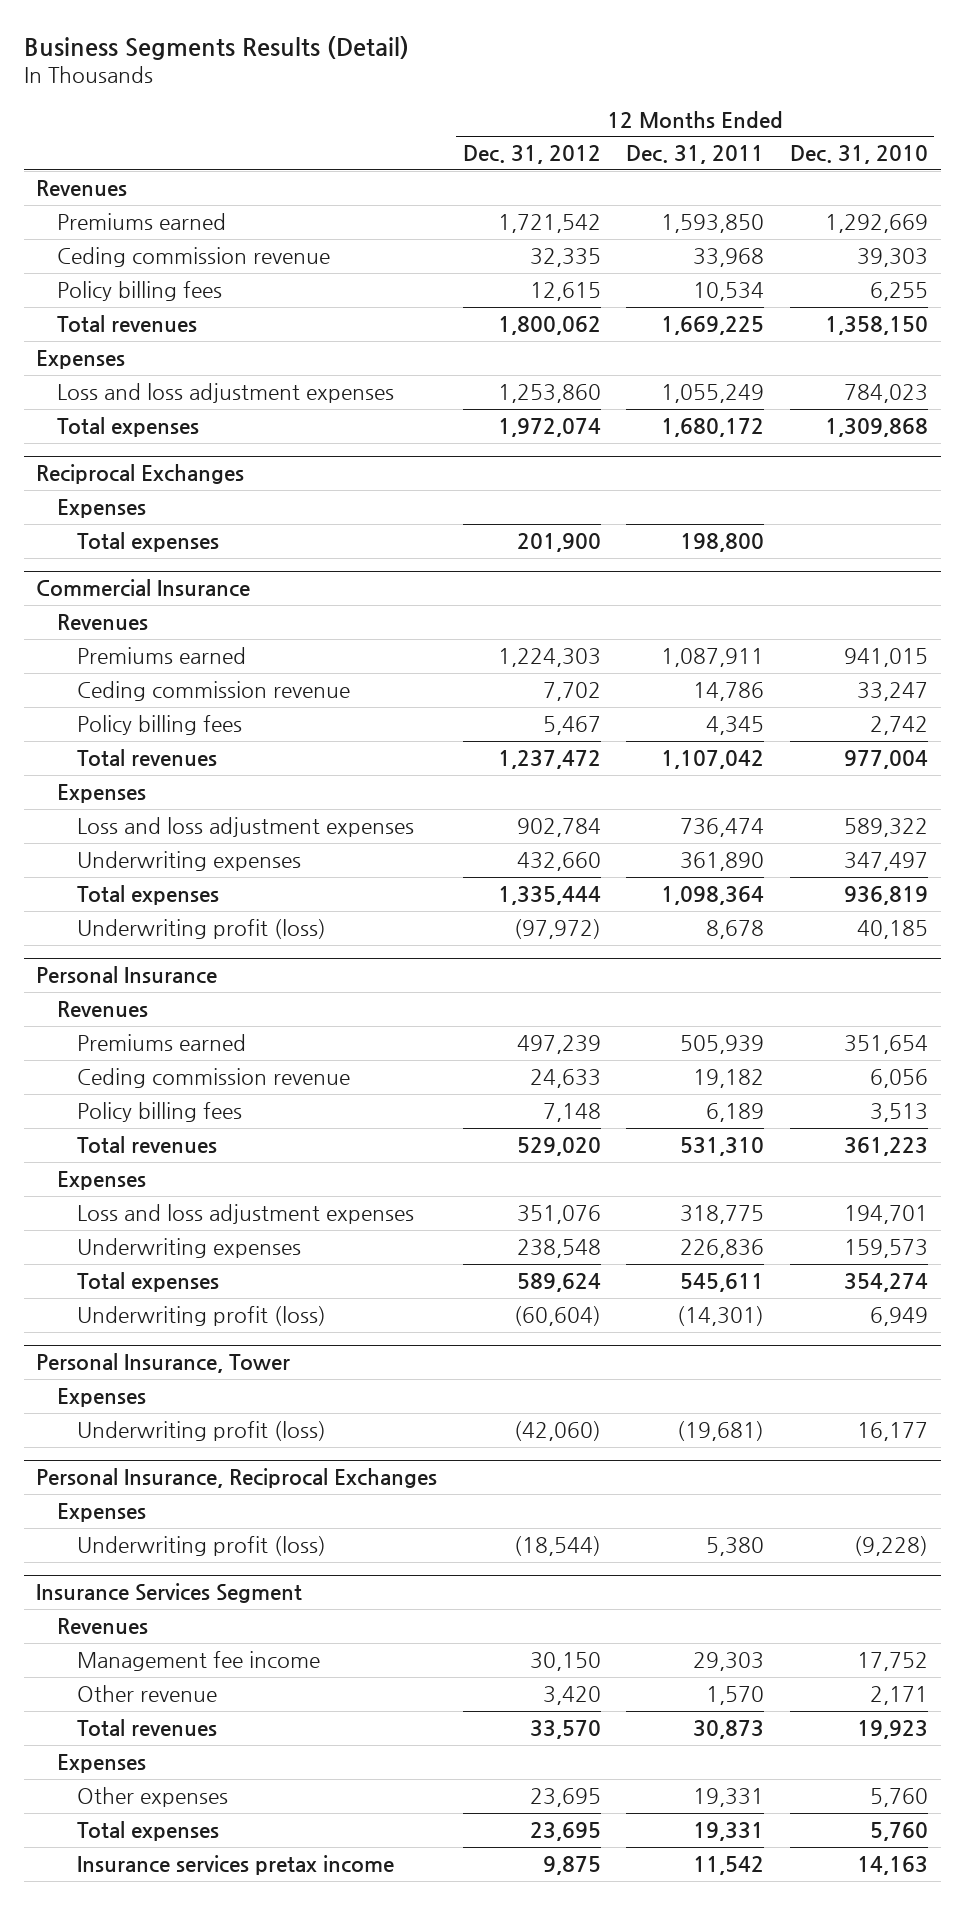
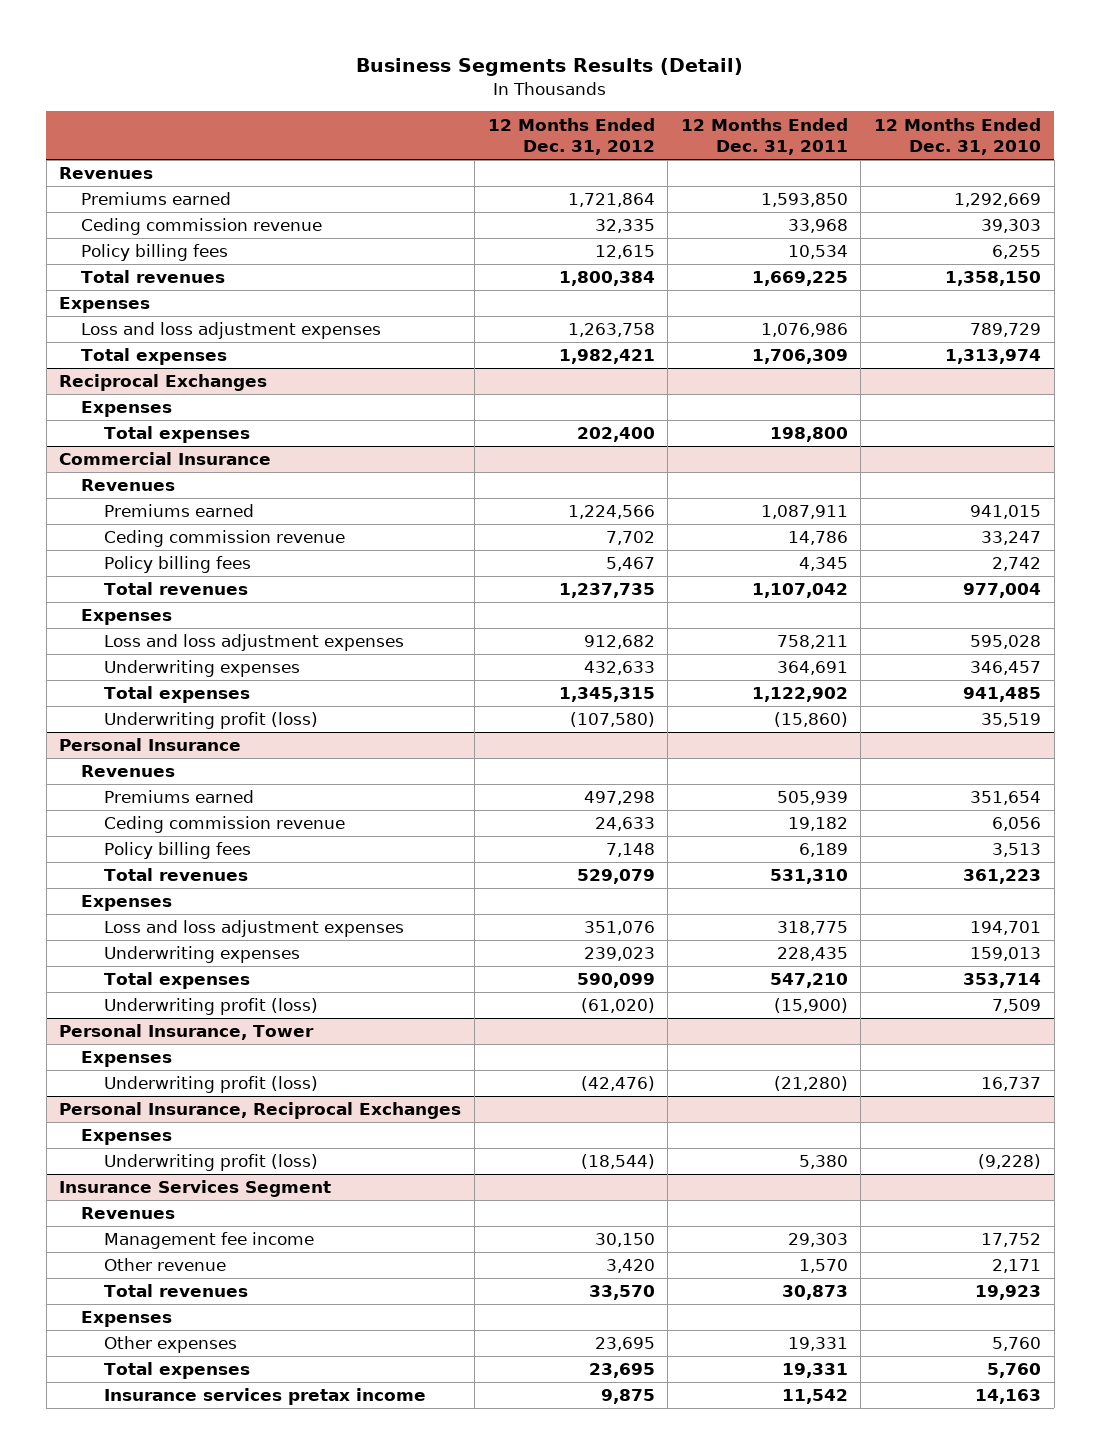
- Premiums earned | 1,721,542 | 1,593,850 | 1,292,669
+ Premiums earned | 1,721,864 | 1,593,850 | 1,292,669
- Total revenues | 1,800,062 | 1,669,225 | 1,358,150
+ Total revenues | 1,800,384 | 1,669,225 | 1,358,150
- Loss and loss adjustment expenses | 1,253,860 | 1,055,249 | 784,023
- Total expenses | 1,972,074 | 1,680,172 | 1,309,868
+ Loss and loss adjustment expenses | 1,263,758 | 1,076,986 | 789,729
+ Total expenses | 1,982,421 | 1,706,309 | 1,313,974
@ Reciprocal Exchanges
- Total expenses | 201,900 | 198,800 |
+ Total expenses | 202,400 | 198,800 |
@ Commercial Insurance
- Premiums earned | 1,224,303 | 1,087,911 | 941,015
+ Premiums earned | 1,224,566 | 1,087,911 | 941,015
- Total revenues | 1,237,472 | 1,107,042 | 977,004
+ Total revenues | 1,237,735 | 1,107,042 | 977,004
- Loss and loss adjustment expenses | 902,784 | 736,474 | 589,322
- Underwriting expenses | 432,660 | 361,890 | 347,497
- Total expenses | 1,335,444 | 1,098,364 | 936,819
- Underwriting profit (loss) | (97,972) | 8,678 | 40,185
+ Loss and loss adjustment expenses | 912,682 | 758,211 | 595,028
+ Underwriting expenses | 432,633 | 364,691 | 346,457
+ Total expenses | 1,345,315 | 1,122,902 | 941,485
+ Underwriting profit (loss) | (107,580) | (15,860) | 35,519
@ Personal Insurance
- Premiums earned | 497,239 | 505,939 | 351,654
+ Premiums earned | 497,298 | 505,939 | 351,654
- Total revenues | 529,020 | 531,310 | 361,223
+ Total revenues | 529,079 | 531,310 | 361,223
- Underwriting expenses | 238,548 | 226,836 | 159,573
- Total expenses | 589,624 | 545,611 | 354,274
- Underwriting profit (loss) | (60,604) | (14,301) | 6,949
+ Underwriting expenses | 239,023 | 228,435 | 159,013
+ Total expenses | 590,099 | 547,210 | 353,714
+ Underwriting profit (loss) | (61,020) | (15,900) | 7,509
@ Personal Insurance, Tower
- Underwriting profit (loss) | (42,060) | (19,681) | 16,177
+ Underwriting profit (loss) | (42,476) | (21,280) | 16,737

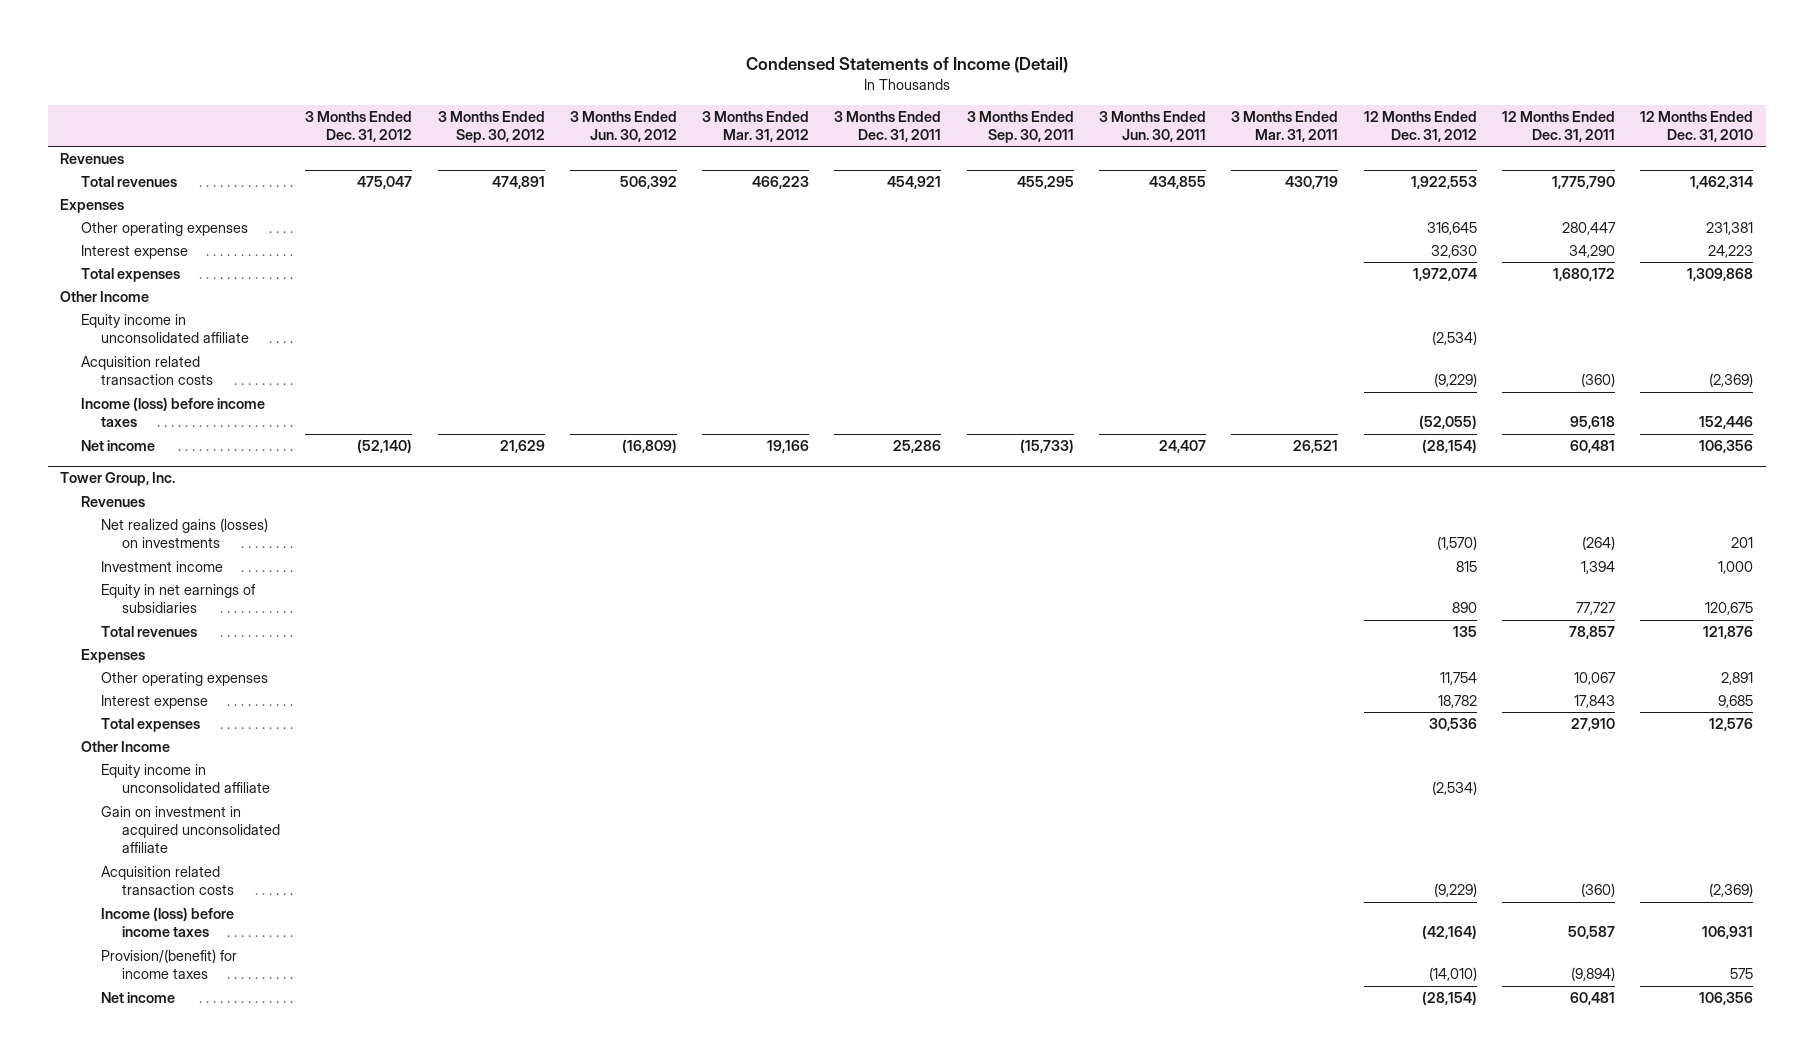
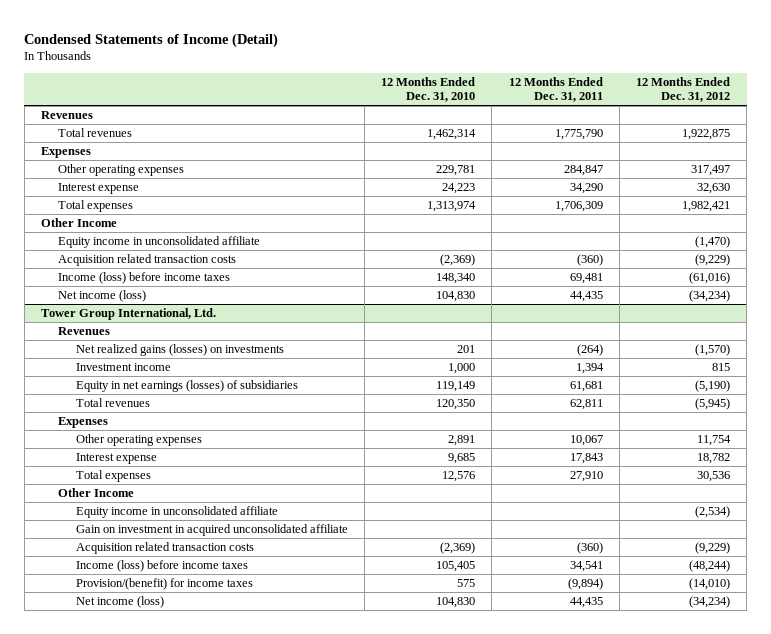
- | 3 Months Ended Dec. 31, 2012 | 3 Months Ended Sep. 30, 2012 | 3 Months Ended Jun. 30, 2012 | 3 Months Ended Mar. 31, 2012 | 3 Months Ended Dec. 31, 2011 | 3 Months Ended Sep. 30, 2011 | 3 Months Ended Jun. 30, 2011 | 3 Months Ended Mar. 31, 2011 | 12 Months Ended Dec. 31, 2012 | 12 Months Ended Dec. 31, 2011 | 12 Months Ended Dec. 31, 2010
+ | 12 Months Ended Dec. 31, 2010 | 12 Months Ended Dec. 31, 2011 | 12 Months Ended Dec. 31, 2012
- Total revenues | 475,047 | 474,891 | 506,392 | 466,223 | 454,921 | 455,295 | 434,855 | 430,719 | 1,922,553 | 1,775,790 | 1,462,314
+ Total revenues | 1,462,314 | 1,775,790 | 1,922,875
- Other operating expenses | | | | | | | | | 316,645 | 280,447 | 231,381
+ Other operating expenses | 229,781 | 284,847 | 317,497
- Total expenses | | | | | | | | | 1,972,074 | 1,680,172 | 1,309,868
+ Total expenses | 1,313,974 | 1,706,309 | 1,982,421
- Equity income in unconsolidated affiliate | | | | | | | | | (2,534) | |
+ Equity income in unconsolidated affiliate | | | (1,470)
- Income (loss) before income taxes | | | | | | | | | (52,055) | 95,618 | 152,446
- Net income | (52,140) | 21,629 | (16,809) | 19,166 | 25,286 | (15,733) | 24,407 | 26,521 | (28,154) | 60,481 | 106,356
- Tower Group, Inc.
+ Income (loss) before income taxes | 148,340 | 69,481 | (61,016)
+ Net income (loss) | 104,830 | 44,435 | (34,234)
+ Tower Group International, Ltd.
- Equity in net earnings of subsidiaries | | | | | | | | | 890 | 77,727 | 120,675
- Total revenues | | | | | | | | | 135 | 78,857 | 121,876
+ Equity in net earnings (losses) of subsidiaries | 119,149 | 61,681 | (5,190)
+ Total revenues | 120,350 | 62,811 | (5,945)
- Income (loss) before income taxes | | | | | | | | | (42,164) | 50,587 | 106,931
+ Income (loss) before income taxes | 105,405 | 34,541 | (48,244)
- Net income | | | | | | | | | (28,154) | 60,481 | 106,356
+ Net income (loss) | 104,830 | 44,435 | (34,234)

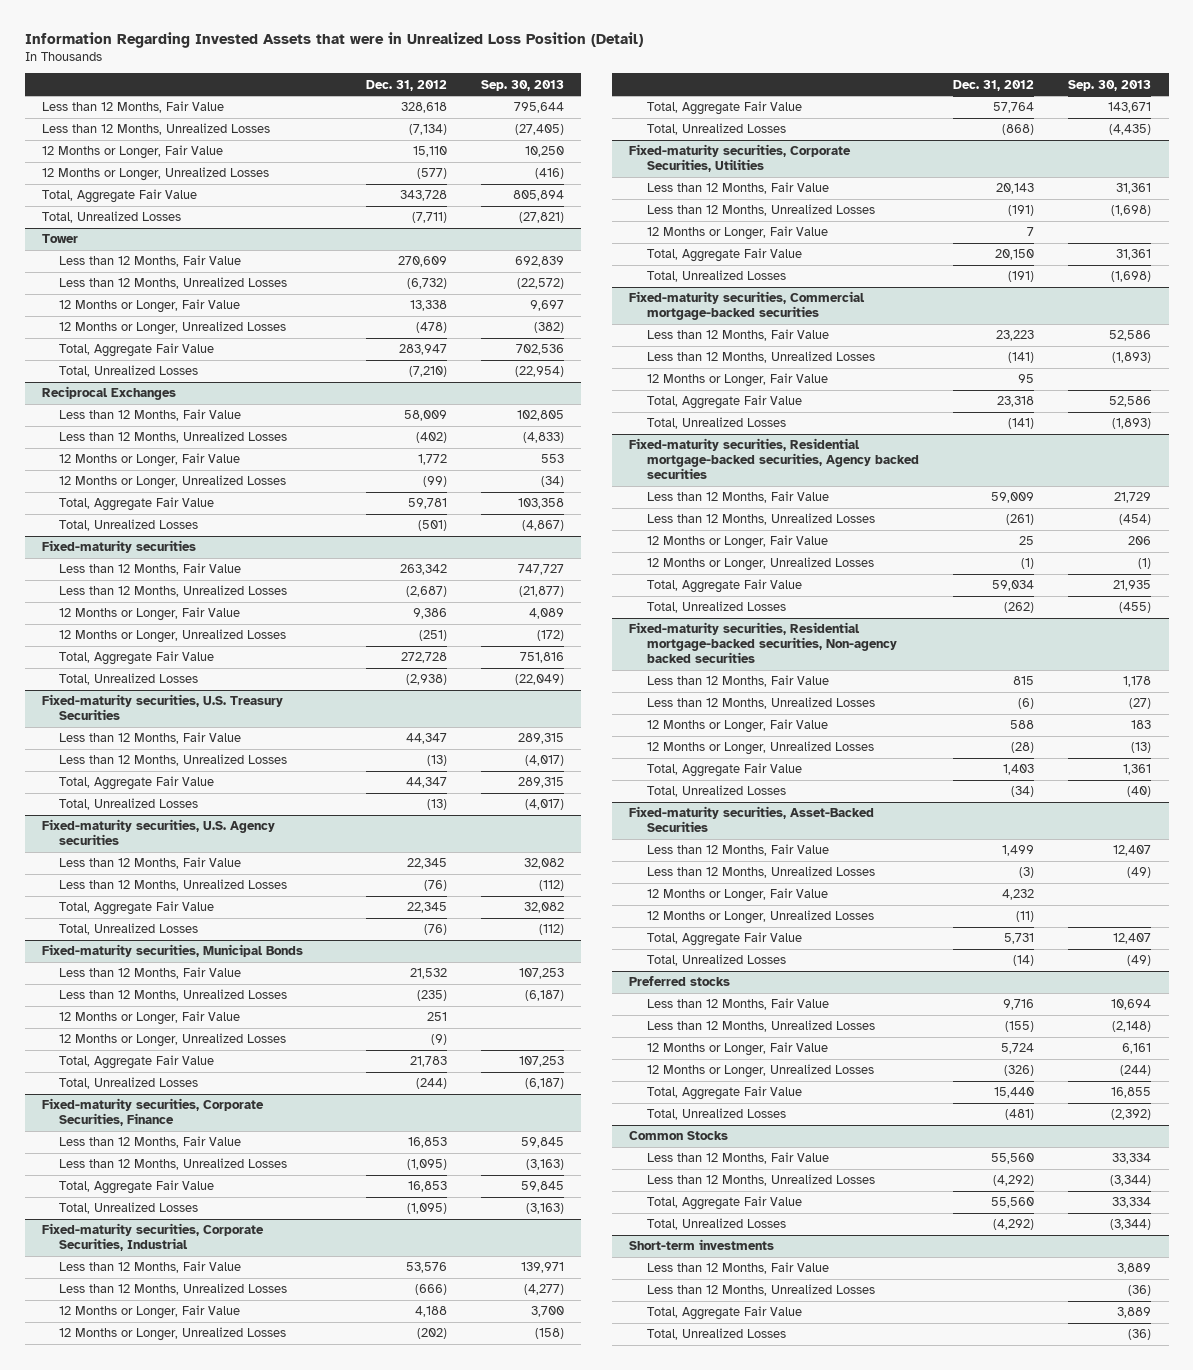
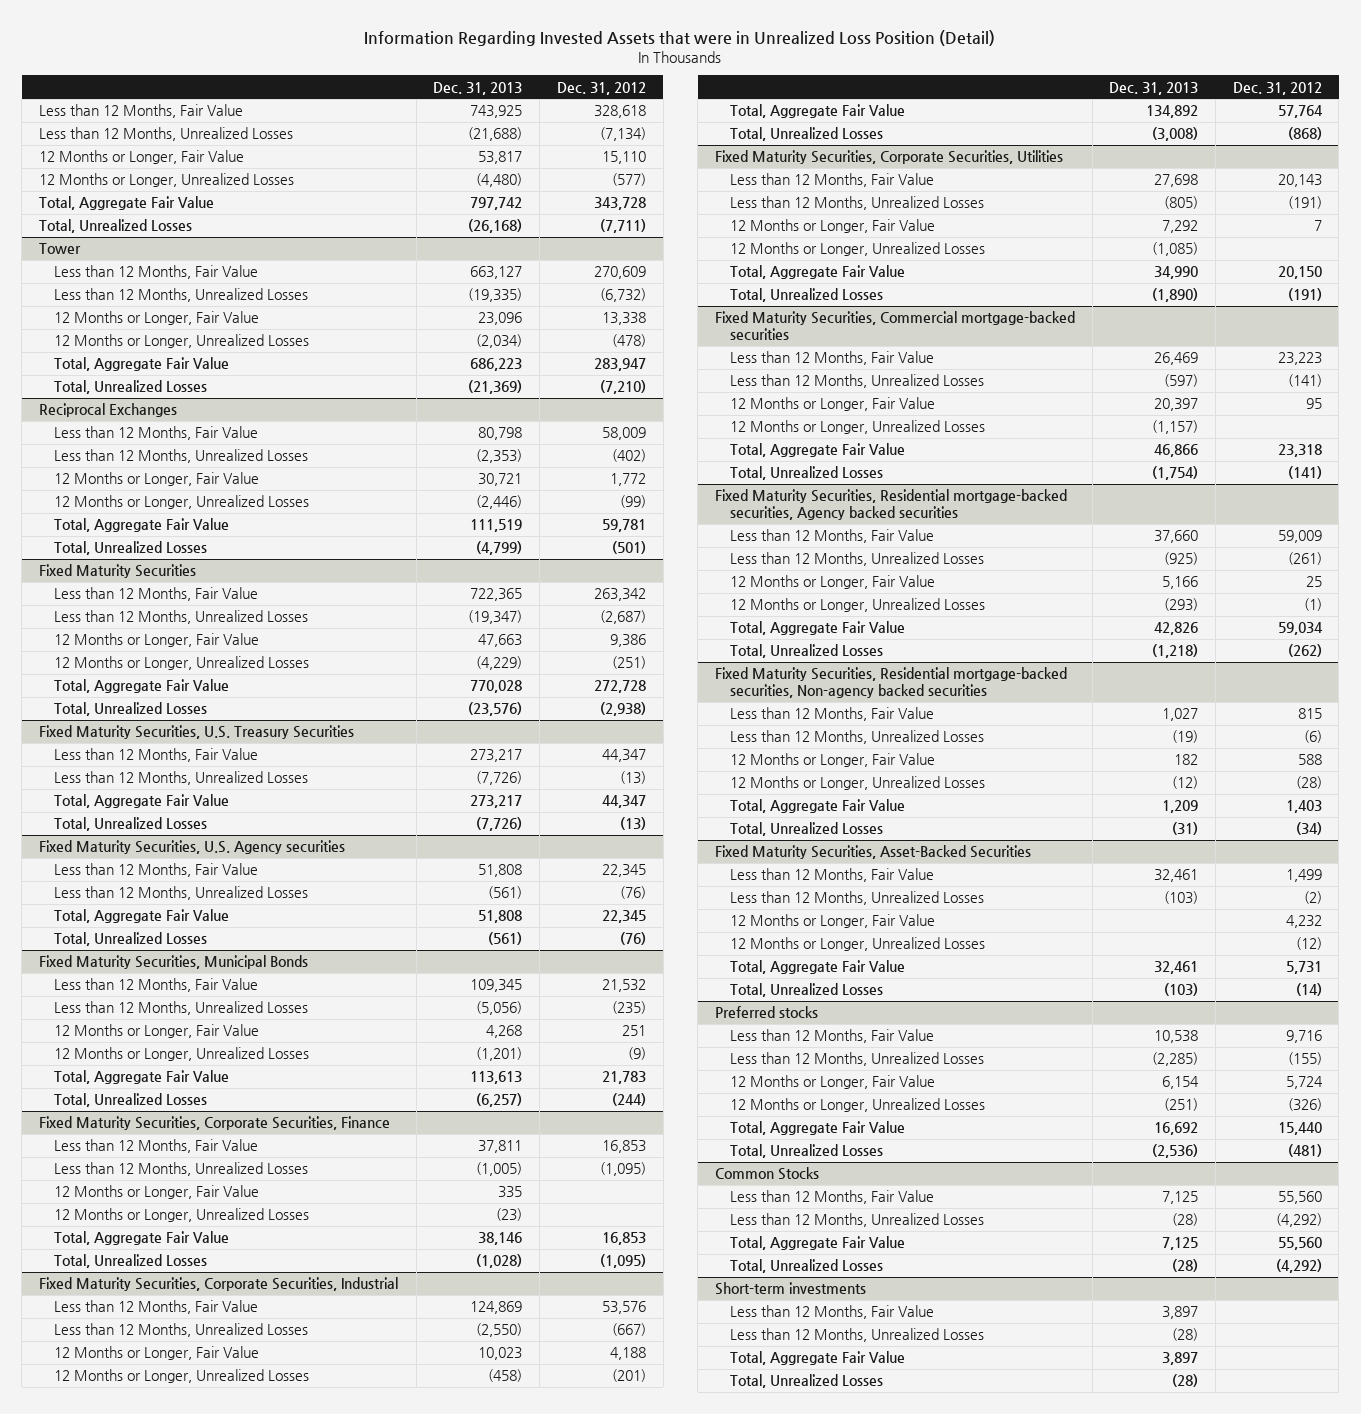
- | Dec. 31, 2012 | Sep. 30, 2013
+ | Dec. 31, 2013 | Dec. 31, 2012
- Fixed-maturity securities
+ Fixed Maturity Securities
- Fixed-maturity securities, U.S. Treasury Securities
+ Fixed Maturity Securities, U.S. Treasury Securities
- Fixed-maturity securities, U.S. Agency securities
+ Fixed Maturity Securities, U.S. Agency securities
- Fixed-maturity securities, Municipal Bonds
+ Fixed Maturity Securities, Municipal Bonds
- Fixed-maturity securities, Corporate Securities, Finance
+ Fixed Maturity Securities, Corporate Securities, Finance
+ 12 Months or Longer, Fair Value | 335 |
+ 12 Months or Longer, Unrealized Losses | (23) |
- Fixed-maturity securities, Corporate Securities, Industrial
+ Fixed Maturity Securities, Corporate Securities, Industrial
- Less than 12 Months, Unrealized Losses | (666) | (4,277)
+ Less than 12 Months, Unrealized Losses | (2,550) | (667)
- 12 Months or Longer, Unrealized Losses | (202) | (158)
+ 12 Months or Longer, Unrealized Losses | (458) | (201)
- Fixed-maturity securities, Corporate Securities, Utilities
+ Fixed Maturity Securities, Corporate Securities, Utilities
+ 12 Months or Longer, Unrealized Losses | (1,085) |
- Fixed-maturity securities, Commercial mortgage-backed securities
+ Fixed Maturity Securities, Commercial mortgage-backed securities
+ 12 Months or Longer, Unrealized Losses | (1,157) |
- Fixed-maturity securities, Residential mortgage-backed securities, Agency backed securities
+ Fixed Maturity Securities, Residential mortgage-backed securities, Agency backed securities
- Fixed-maturity securities, Residential mortgage-backed securities, Non-agency backed securities
+ Fixed Maturity Securities, Residential mortgage-backed securities, Non-agency backed securities
- Fixed-maturity securities, Asset-Backed Securities
+ Fixed Maturity Securities, Asset-Backed Securities
- Less than 12 Months, Unrealized Losses | (3) | (49)
+ Less than 12 Months, Unrealized Losses | (103) | (2)
- 12 Months or Longer, Unrealized Losses | (11) |
+ 12 Months or Longer, Unrealized Losses | | (12)

